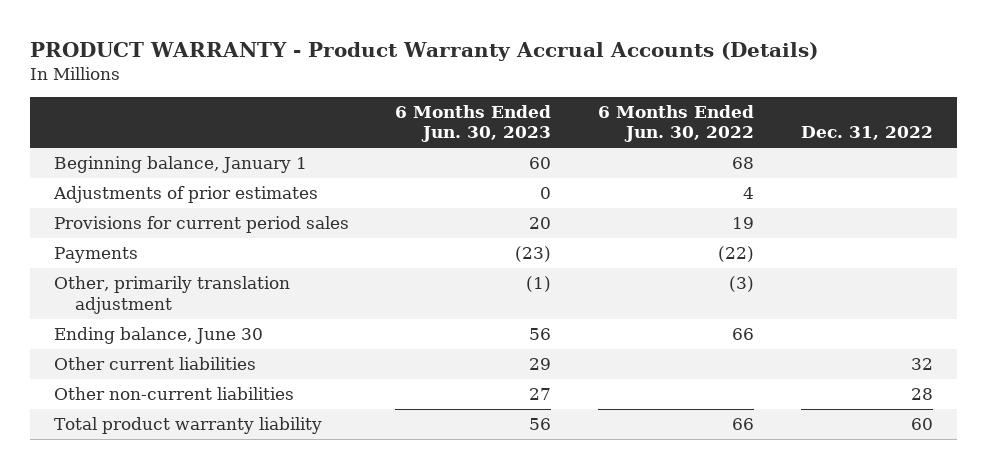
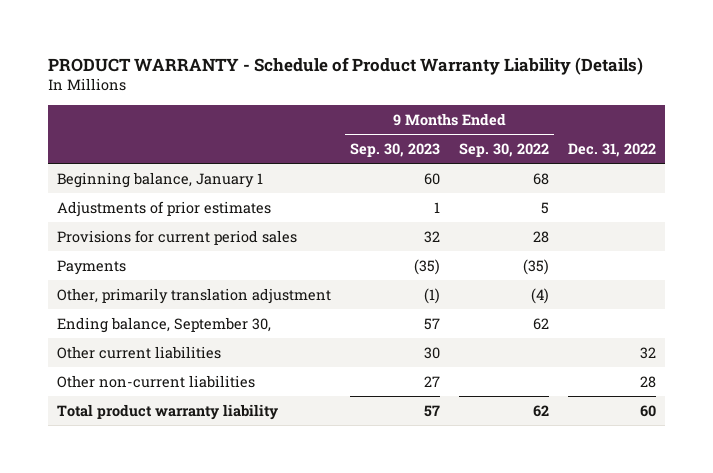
- PRODUCT WARRANTY - Product Warranty Accrual Accounts (Details)
+ PRODUCT WARRANTY - Schedule of Product Warranty Liability (Details)
- | 6 Months Ended Jun. 30, 2023 | 6 Months Ended Jun. 30, 2022 | Dec. 31, 2022
+ | 9 Months Ended Sep. 30, 2023 | 9 Months Ended Sep. 30, 2022 | Dec. 31, 2022
- Ending balance, June 30 | 56 | 66 |
+ Ending balance, September 30, | 57 | 62 |

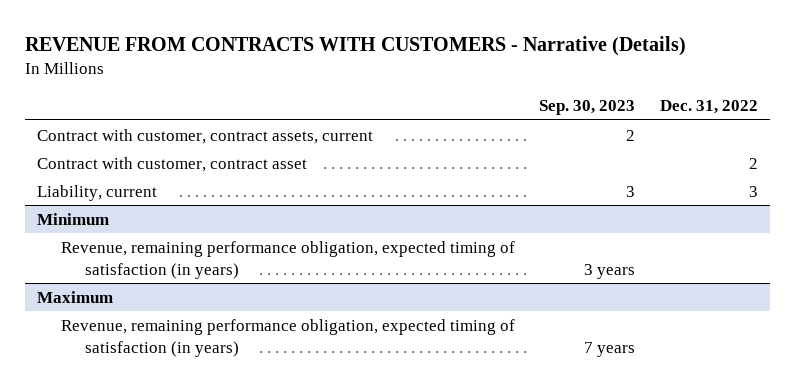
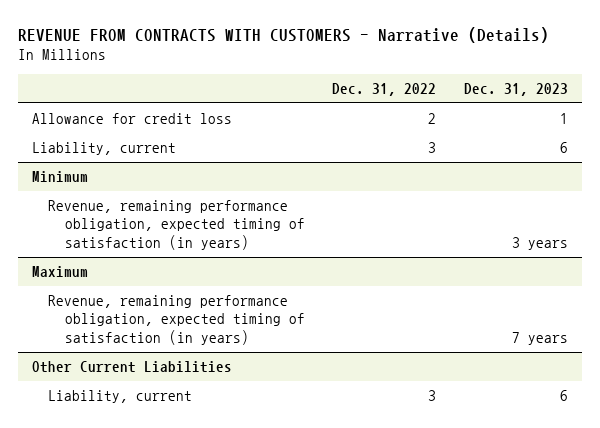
- | Sep. 30, 2023 | Dec. 31, 2022
+ | Dec. 31, 2022 | Dec. 31, 2023
- Contract with customer, contract assets, current | 2 |
- Contract with customer, contract asset | | 2
+ Allowance for credit loss | 2 | 1
+ Other Current Liabilities
+ Liability, current | 3 | 6

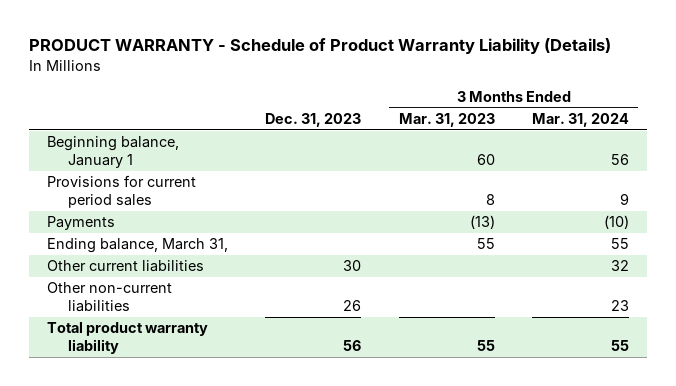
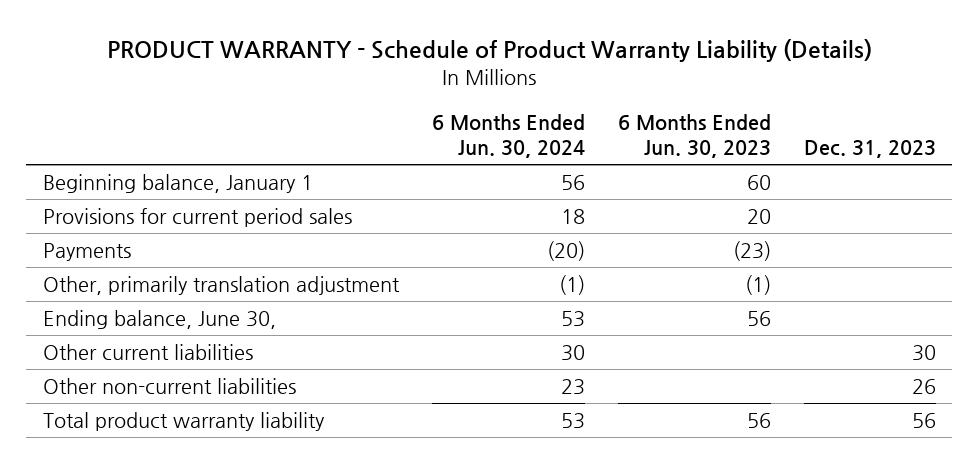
- | Dec. 31, 2023 | 3 Months Ended Mar. 31, 2023 | 3 Months Ended Mar. 31, 2024
+ | 6 Months Ended Jun. 30, 2024 | 6 Months Ended Jun. 30, 2023 | Dec. 31, 2023
- Ending balance, March 31, | | 55 | 55
+ Other, primarily translation adjustment | (1) | (1) |
+ Ending balance, June 30, | 53 | 56 |

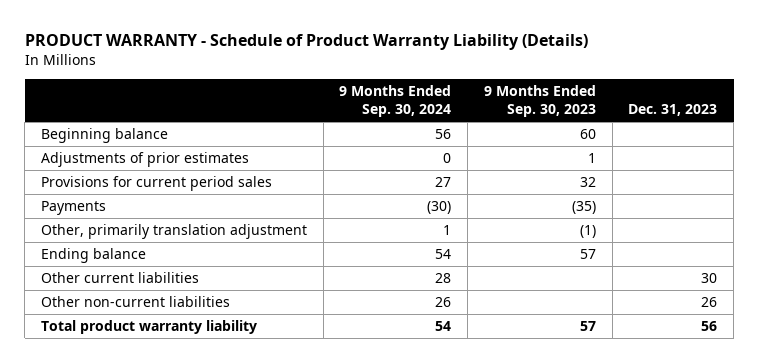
- | 6 Months Ended Jun. 30, 2024 | 6 Months Ended Jun. 30, 2023 | Dec. 31, 2023
+ | 9 Months Ended Sep. 30, 2024 | 9 Months Ended Sep. 30, 2023 | Dec. 31, 2023
- Beginning balance, January 1 | 56 | 60 |
+ Beginning balance | 56 | 60 |
+ Adjustments of prior estimates | 0 | 1 |
- Ending balance, June 30, | 53 | 56 |
+ Ending balance | 54 | 57 |

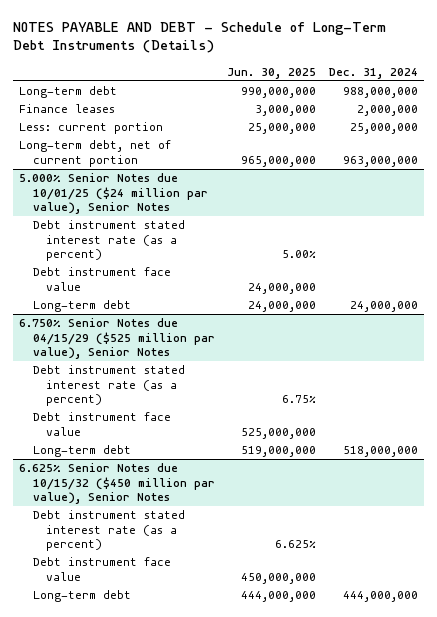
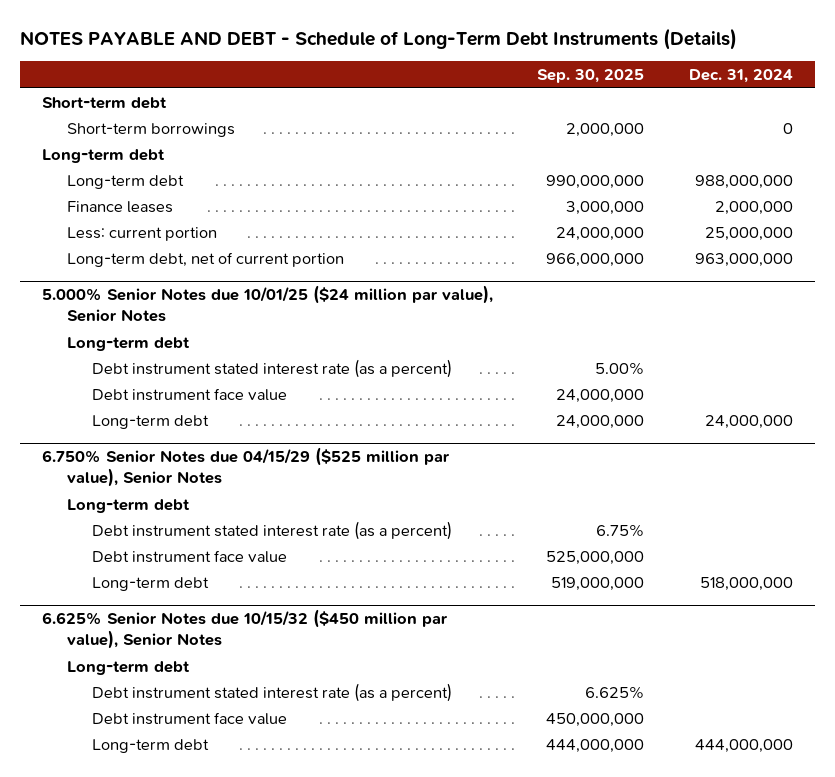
- | Jun. 30, 2025 | Dec. 31, 2024
+ | Sep. 30, 2025 | Dec. 31, 2024
+ Short-term debt
+ Short-term borrowings | 2,000,000 | 0
+ Long-term debt
@ 5.000% Senior Notes due 10/01/25 ($24 million par value), Senior Notes
+ Long-term debt
@ 6.750% Senior Notes due 04/15/29 ($525 million par value), Senior Notes
+ Long-term debt
@ 6.625% Senior Notes due 10/15/32 ($450 million par value), Senior Notes
+ Long-term debt

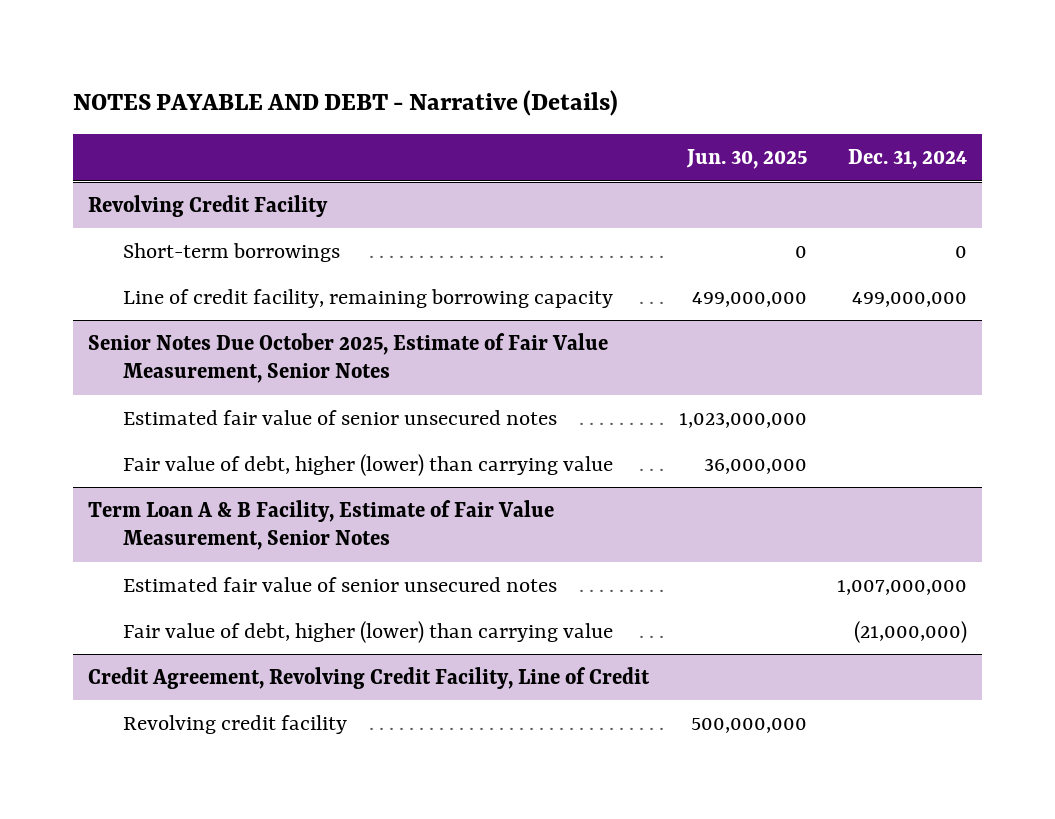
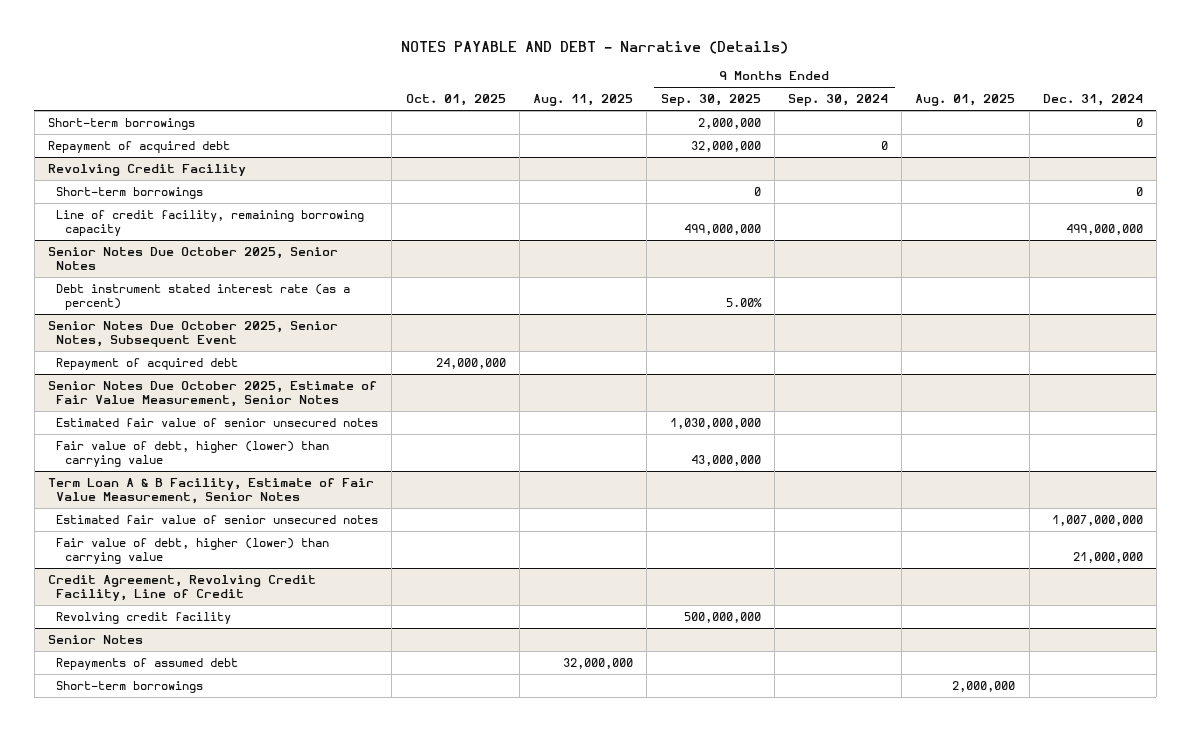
- | Jun. 30, 2025 | Dec. 31, 2024
+ | Oct. 01, 2025 | Aug. 11, 2025 | 9 Months Ended Sep. 30, 2025 | 9 Months Ended Sep. 30, 2024 | Aug. 01, 2025 | Dec. 31, 2024
+ Short-term borrowings | | | 2,000,000 | | | 0
+ Repayment of acquired debt | | | 32,000,000 | 0 | |
+ Senior Notes Due October 2025, Senior Notes
+ Debt instrument stated interest rate (as a percent) | | | 5.00% | | |
+ Senior Notes Due October 2025, Senior Notes, Subsequent Event
+ Repayment of acquired debt | 24,000,000 | | | | |
@ Term Loan A & B Facility, Estimate of Fair Value Measurement, Senior Notes
- Fair value of debt, higher (lower) than carrying value | | (21,000,000)
+ Fair value of debt, higher (lower) than carrying value | | | | | | 21,000,000
+ Senior Notes
+ Repayments of assumed debt | | 32,000,000 | | | |
+ Short-term borrowings | | | | | 2,000,000 |

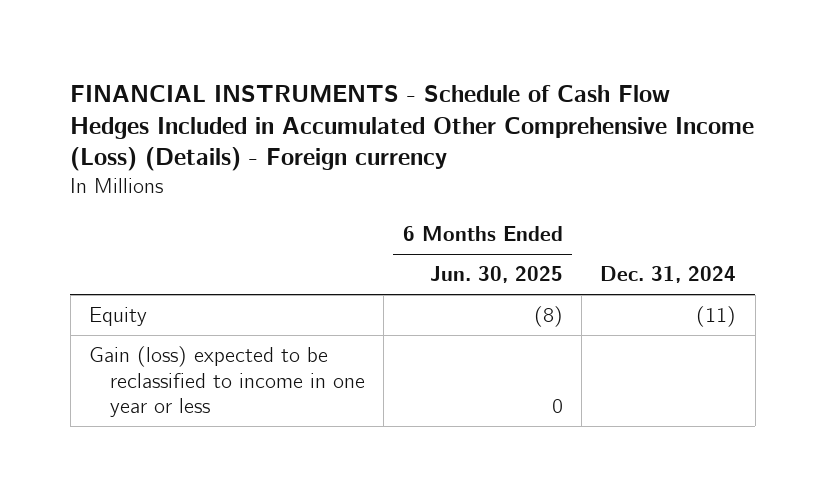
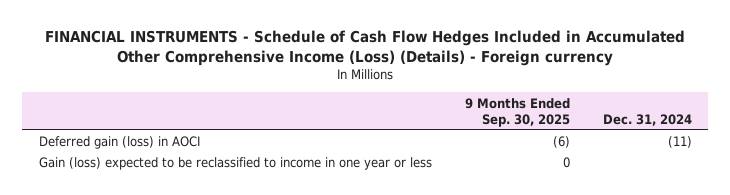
- | 6 Months Ended Jun. 30, 2025 | Dec. 31, 2024
+ | 9 Months Ended Sep. 30, 2025 | Dec. 31, 2024
- Equity | (8) | (11)
+ Deferred gain (loss) in AOCI | (6) | (11)

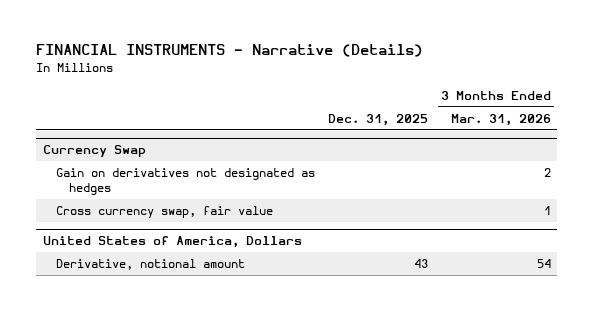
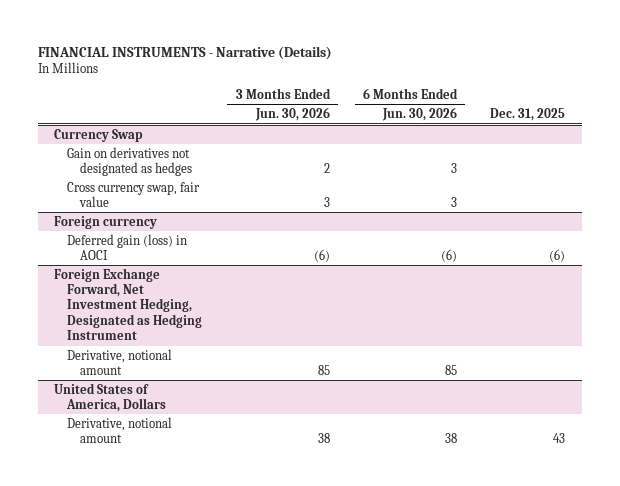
- | Dec. 31, 2025 | 3 Months Ended Mar. 31, 2026
+ | 3 Months Ended Jun. 30, 2026 | 6 Months Ended Jun. 30, 2026 | Dec. 31, 2025
+ Foreign currency
+ Deferred gain (loss) in AOCI | (6) | (6) | (6)
+ Foreign Exchange Forward, Net Investment Hedging, Designated as Hedging Instrument
+ Derivative, notional amount | 85 | 85 |

